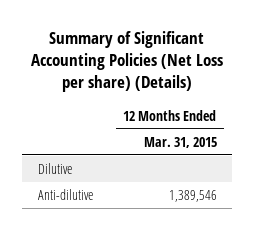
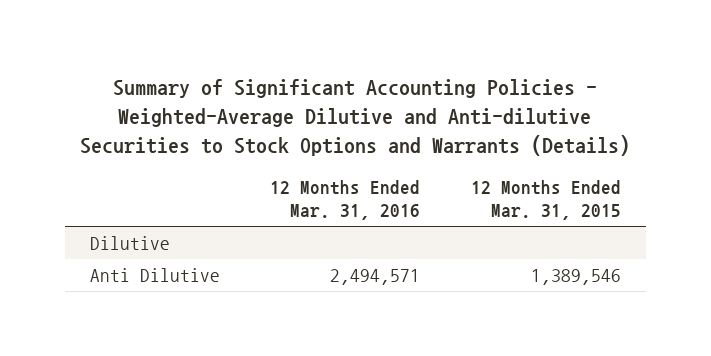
- Summary of Significant Accounting Policies (Net Loss per share) (Details)
+ Summary of Significant Accounting Policies - Weighted-Average Dilutive and Anti-dilutive Securities to Stock Options and Warrants (Details)
- | 12 Months Ended Mar. 31, 2015
+ | 12 Months Ended Mar. 31, 2016 | 12 Months Ended Mar. 31, 2015
- Anti-dilutive | 1,389,546
+ Anti Dilutive | 2,494,571 | 1,389,546

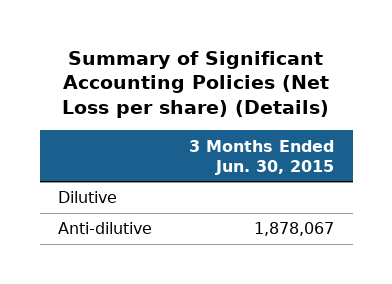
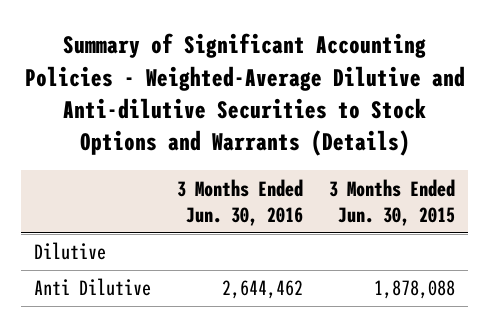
- Summary of Significant Accounting Policies (Net Loss per share) (Details)
+ Summary of Significant Accounting Policies - Weighted-Average Dilutive and Anti-dilutive Securities to Stock Options and Warrants (Details)
- | 3 Months Ended Jun. 30, 2015
+ | 3 Months Ended Jun. 30, 2016 | 3 Months Ended Jun. 30, 2015
- Anti-dilutive | 1,878,067
+ Anti Dilutive | 2,644,462 | 1,878,088

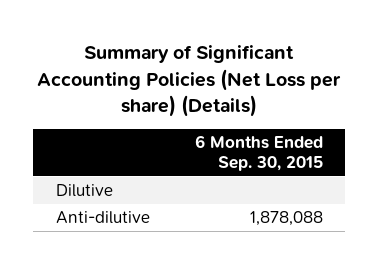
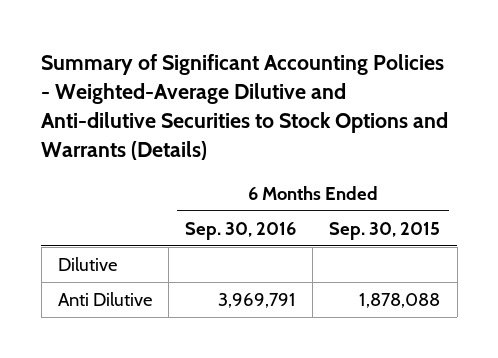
- Summary of Significant Accounting Policies (Net Loss per share) (Details)
+ Summary of Significant Accounting Policies - Weighted-Average Dilutive and Anti-dilutive Securities to Stock Options and Warrants (Details)
- | 6 Months Ended Sep. 30, 2015
+ | 6 Months Ended Sep. 30, 2016 | 6 Months Ended Sep. 30, 2015
- Anti-dilutive | 1,878,088
+ Anti Dilutive | 3,969,791 | 1,878,088

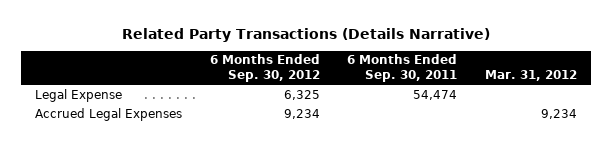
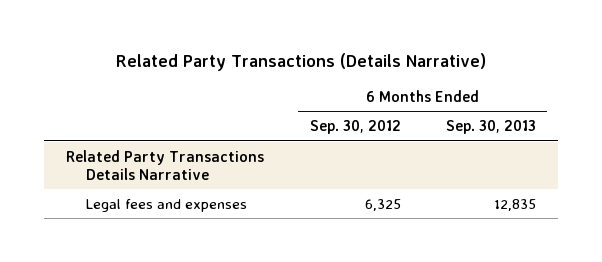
- | 6 Months Ended Sep. 30, 2012 | 6 Months Ended Sep. 30, 2011 | Mar. 31, 2012
+ | 6 Months Ended Sep. 30, 2012 | 6 Months Ended Sep. 30, 2013
- Legal Expense | 6,325 | 54,474 |
- Accrued Legal Expenses | 9,234 | | 9,234
+ Related Party Transactions Details Narrative
+ Legal fees and expenses | 6,325 | 12,835

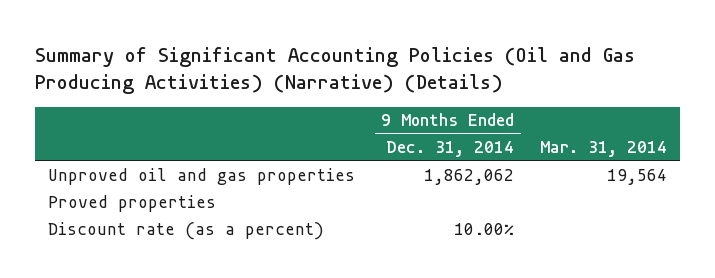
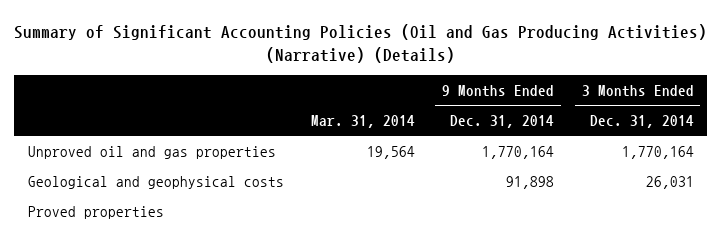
- | 9 Months Ended Dec. 31, 2014 | Mar. 31, 2014
+ | Mar. 31, 2014 | 9 Months Ended Dec. 31, 2014 | 3 Months Ended Dec. 31, 2014
- Unproved oil and gas properties | 1,862,062 | 19,564
+ Unproved oil and gas properties | 19,564 | 1,770,164 | 1,770,164
+ Geological and geophysical costs | | 91,898 | 26,031
- Discount rate (as a percent) | 10.00% |

